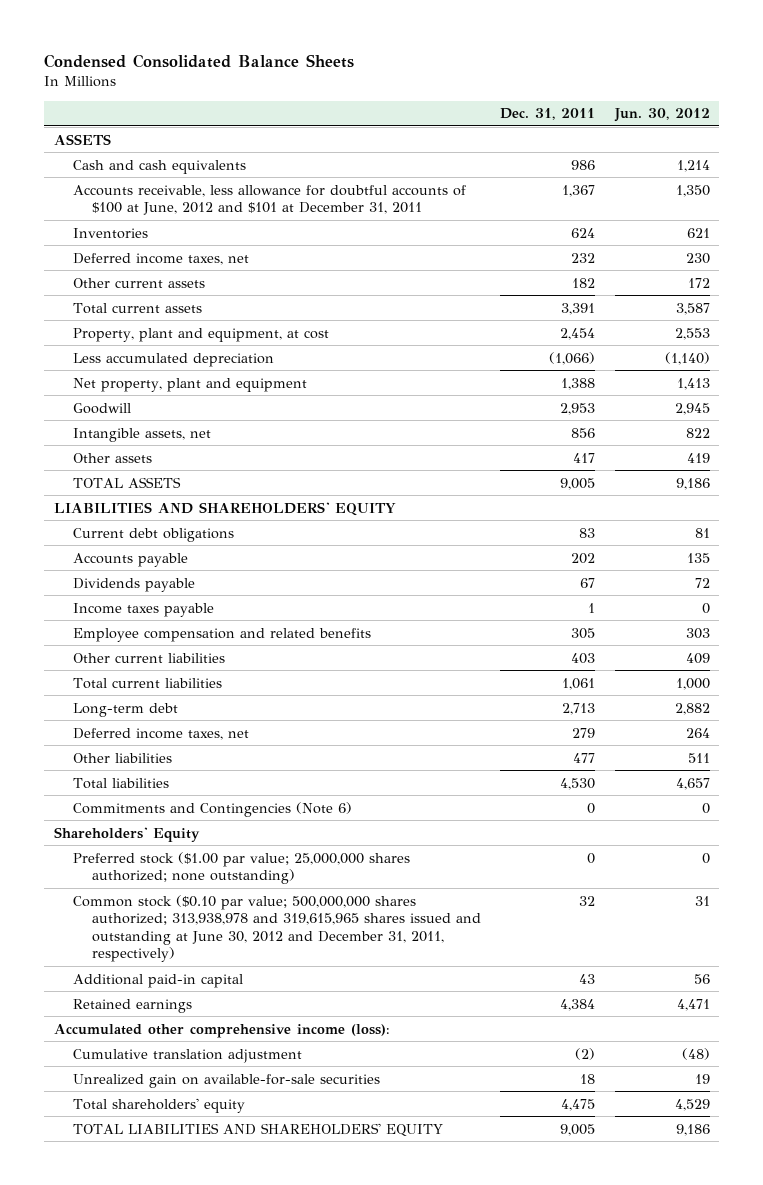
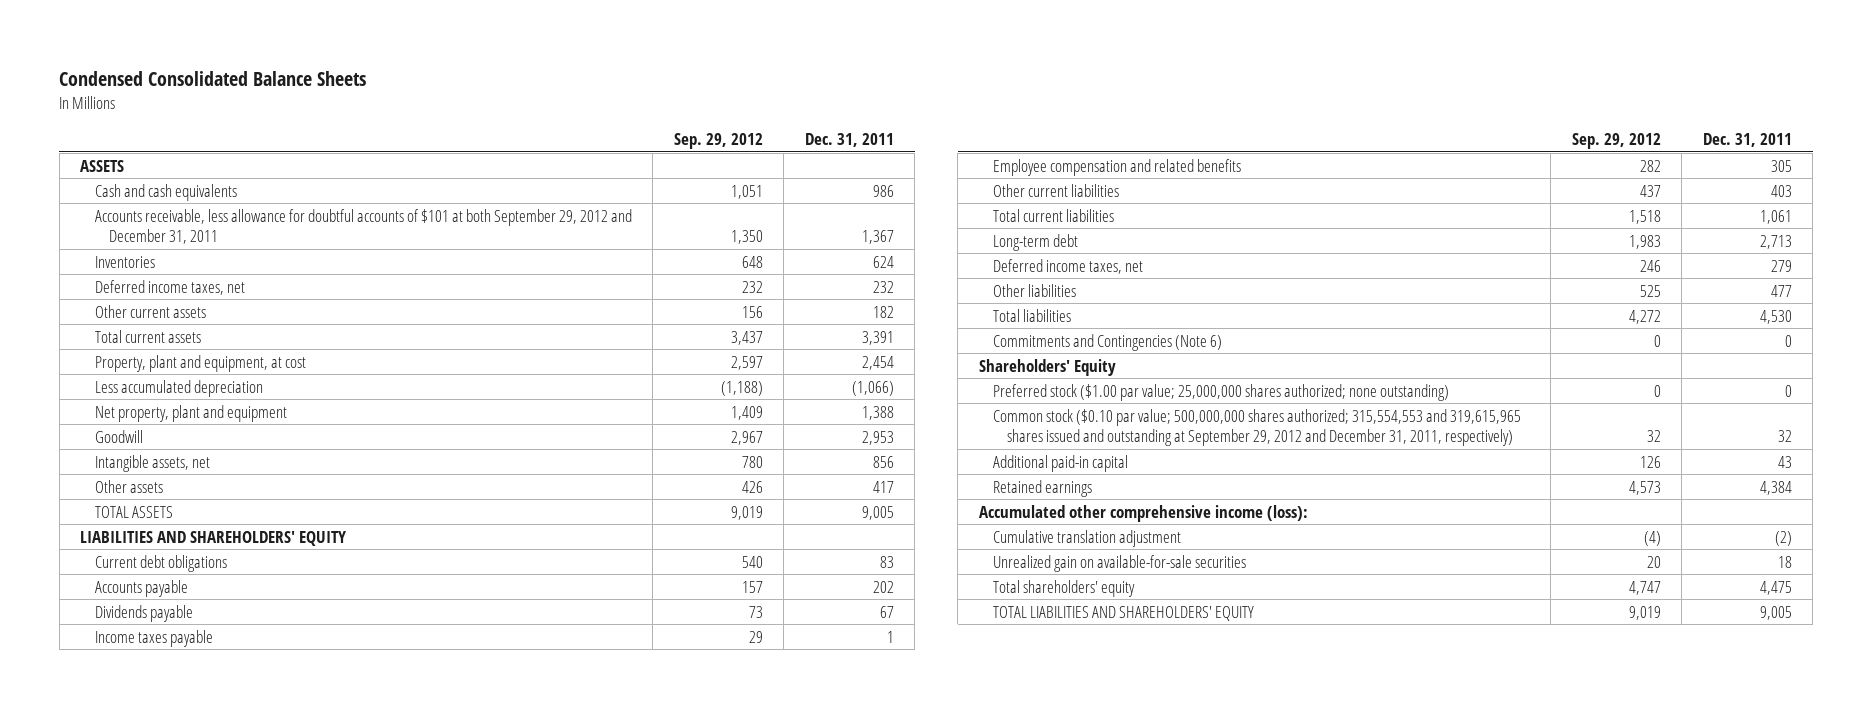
- | Dec. 31, 2011 | Jun. 30, 2012
+ | Sep. 29, 2012 | Dec. 31, 2011
- Accounts receivable, less allowance for doubtful accounts of $100 at June, 2012 and $101 at December 31, 2011 | 1,367 | 1,350
+ Accounts receivable, less allowance for doubtful accounts of $101 at both September 29, 2012 and December 31, 2011 | 1,350 | 1,367
- Common stock ($0.10 par value; 500,000,000 shares authorized; 313,938,978 and 319,615,965 shares issued and outstanding at June 30, 2012 and December 31, 2011, respectively) | 32 | 31
+ Common stock ($0.10 par value; 500,000,000 shares authorized; 315,554,553 and 319,615,965 shares issued and outstanding at September 29, 2012 and December 31, 2011, respectively) | 32 | 32

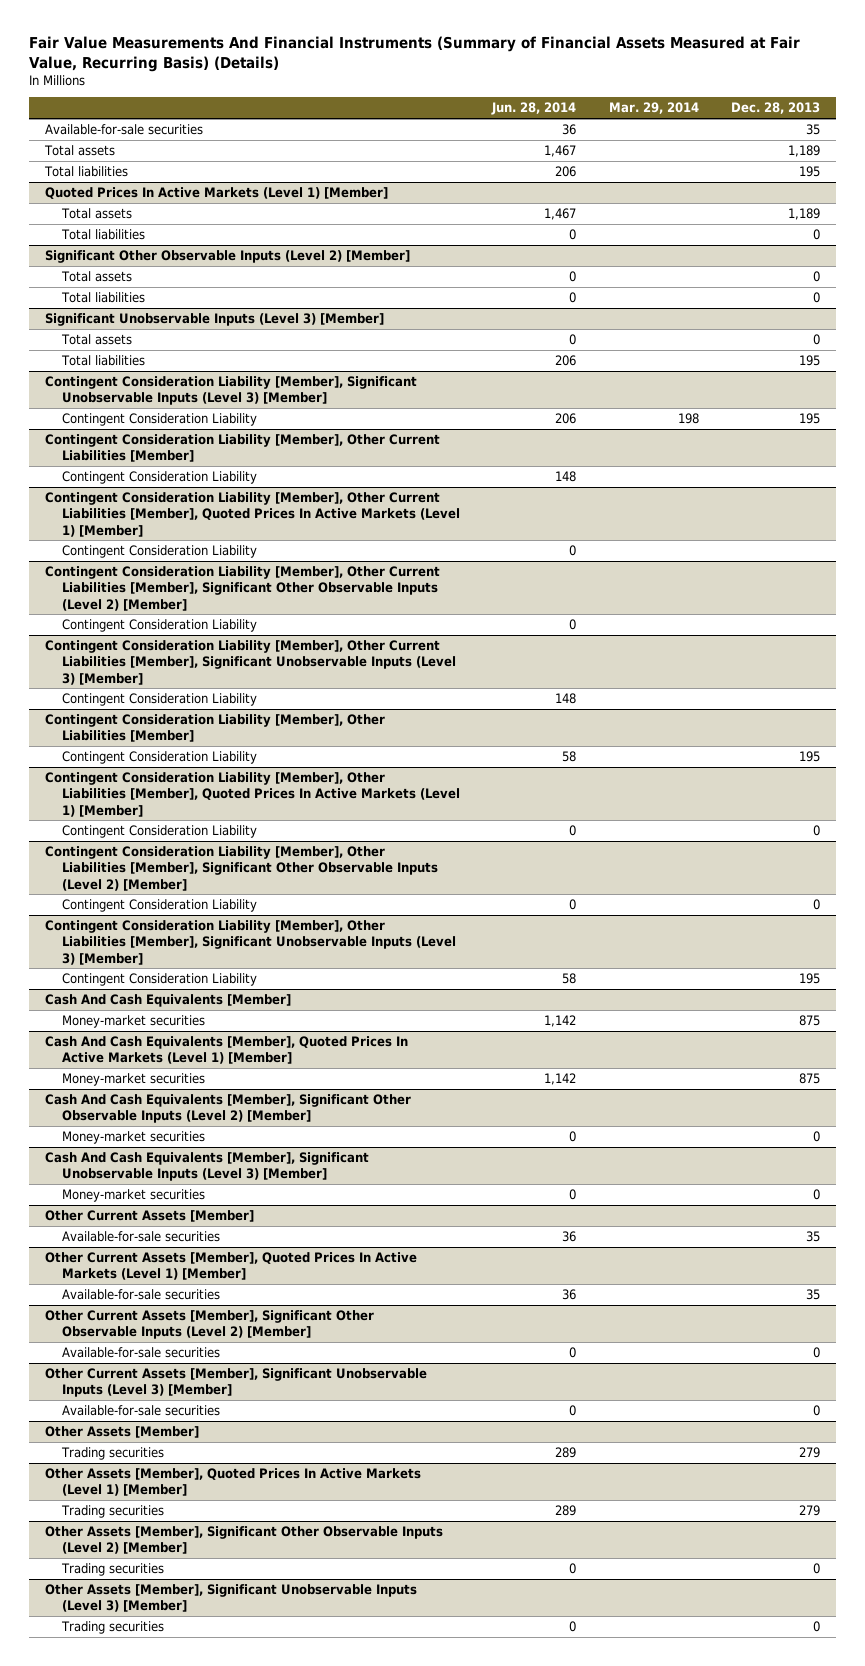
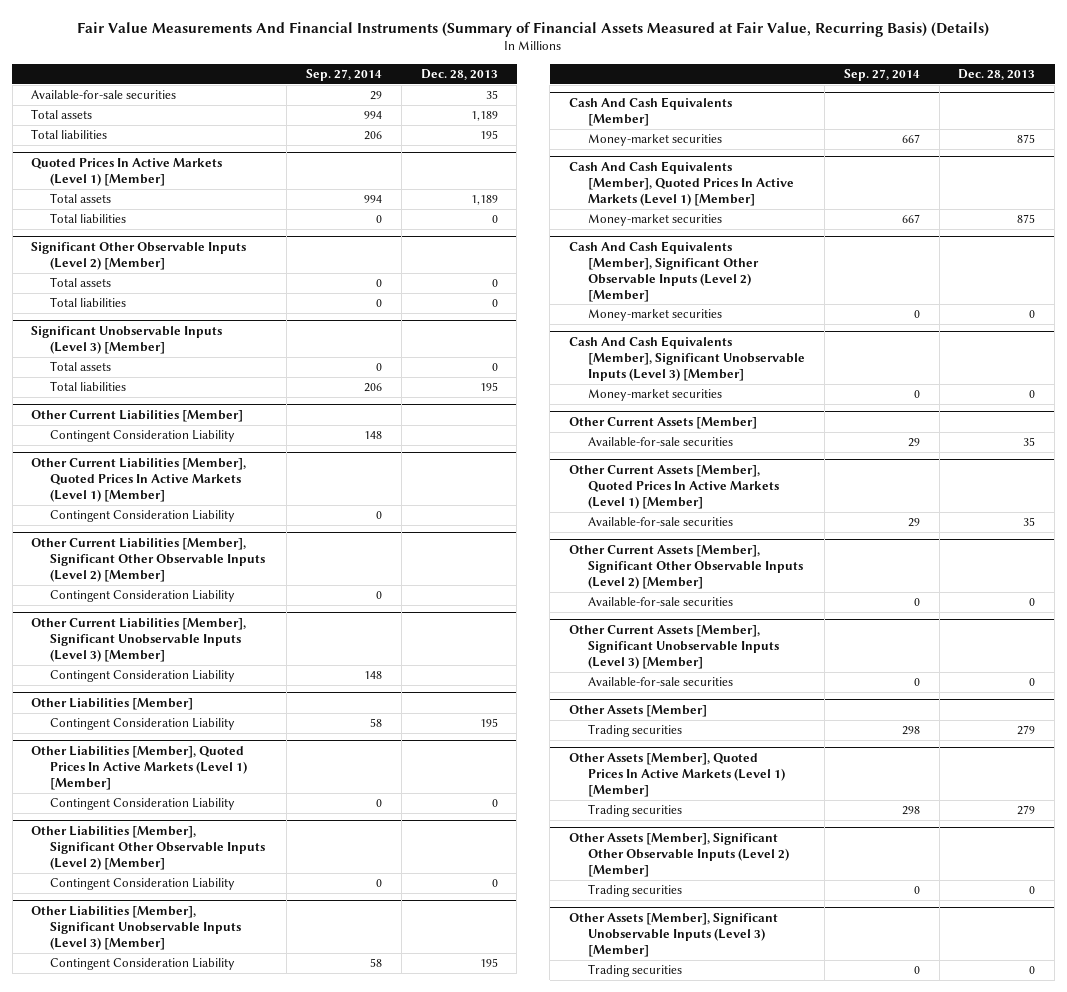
- | Jun. 28, 2014 | Mar. 29, 2014 | Dec. 28, 2013
+ | Sep. 27, 2014 | Dec. 28, 2013
- Contingent Consideration Liability [Member], Significant Unobservable Inputs (Level 3) [Member]
- Contingent Consideration Liability | 206 | 198 | 195
- Contingent Consideration Liability [Member], Other Current Liabilities [Member]
+ Other Current Liabilities [Member]
- Contingent Consideration Liability [Member], Other Current Liabilities [Member], Quoted Prices In Active Markets (Level 1) [Member]
+ Other Current Liabilities [Member], Quoted Prices In Active Markets (Level 1) [Member]
- Contingent Consideration Liability [Member], Other Current Liabilities [Member], Significant Other Observable Inputs (Level 2) [Member]
+ Other Current Liabilities [Member], Significant Other Observable Inputs (Level 2) [Member]
- Contingent Consideration Liability [Member], Other Current Liabilities [Member], Significant Unobservable Inputs (Level 3) [Member]
+ Other Current Liabilities [Member], Significant Unobservable Inputs (Level 3) [Member]
- Contingent Consideration Liability [Member], Other Liabilities [Member]
+ Other Liabilities [Member]
- Contingent Consideration Liability [Member], Other Liabilities [Member], Quoted Prices In Active Markets (Level 1) [Member]
+ Other Liabilities [Member], Quoted Prices In Active Markets (Level 1) [Member]
- Contingent Consideration Liability [Member], Other Liabilities [Member], Significant Other Observable Inputs (Level 2) [Member]
+ Other Liabilities [Member], Significant Other Observable Inputs (Level 2) [Member]
- Contingent Consideration Liability [Member], Other Liabilities [Member], Significant Unobservable Inputs (Level 3) [Member]
+ Other Liabilities [Member], Significant Unobservable Inputs (Level 3) [Member]

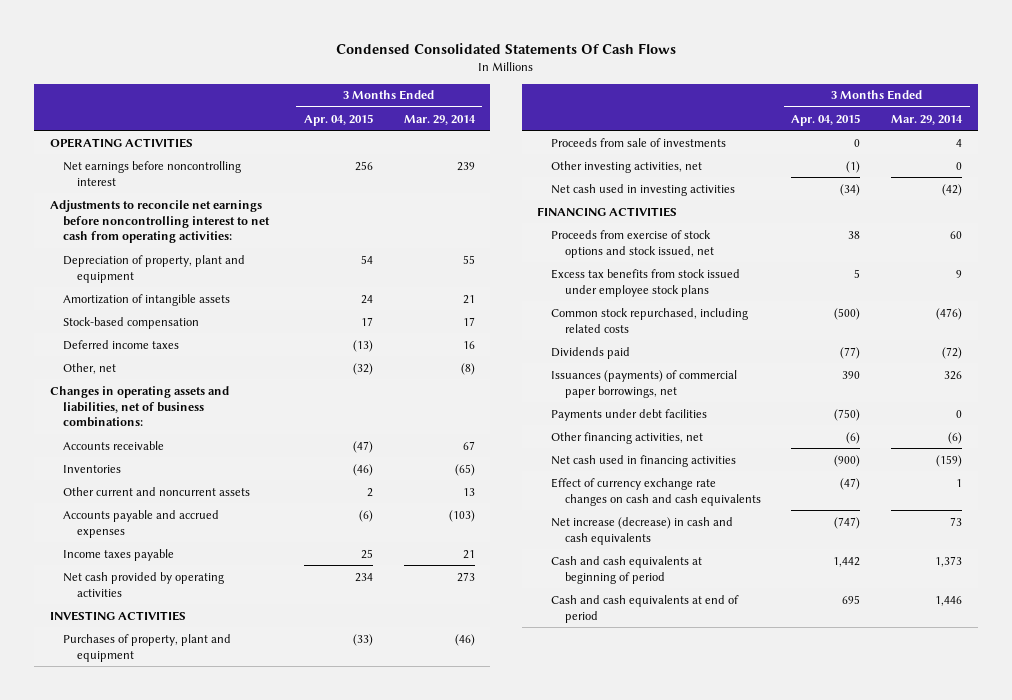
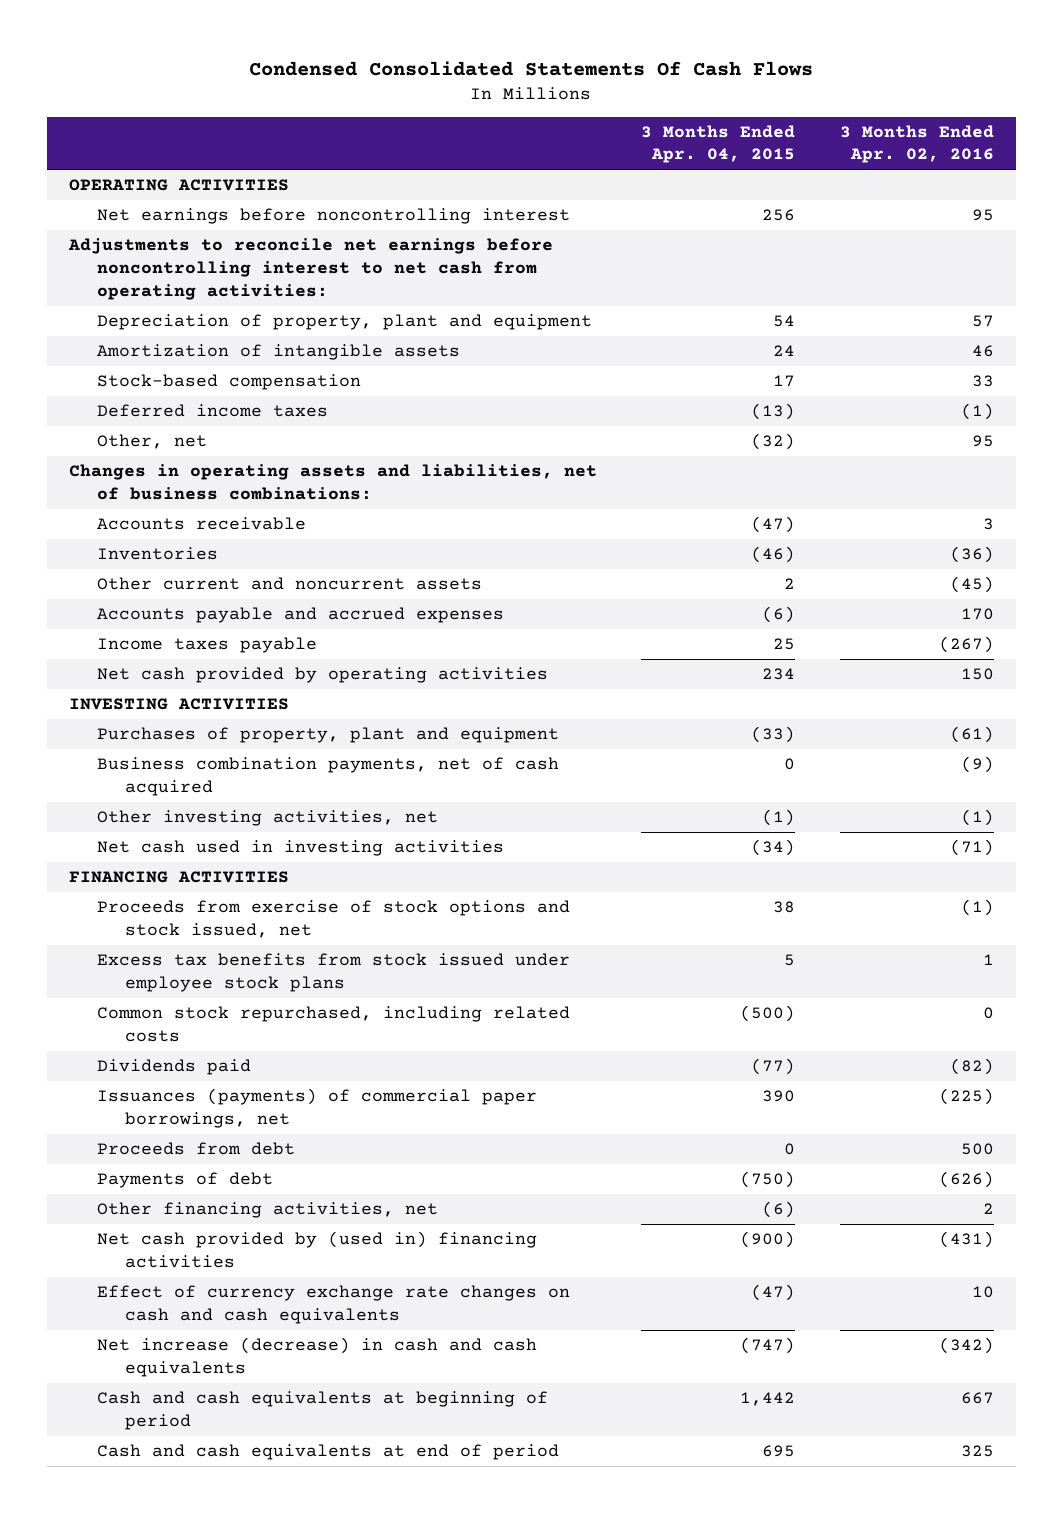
- | 3 Months Ended Apr. 04, 2015 | 3 Months Ended Mar. 29, 2014
+ | 3 Months Ended Apr. 04, 2015 | 3 Months Ended Apr. 02, 2016
- Proceeds from sale of investments | 0 | 4
+ Business combination payments, net of cash acquired | 0 | (9)
- Payments under debt facilities | (750) | 0
+ Proceeds from debt | 0 | 500
+ Payments of debt | (750) | (626)
- Net cash used in financing activities | (900) | (159)
+ Net cash provided by (used in) financing activities | (900) | (431)

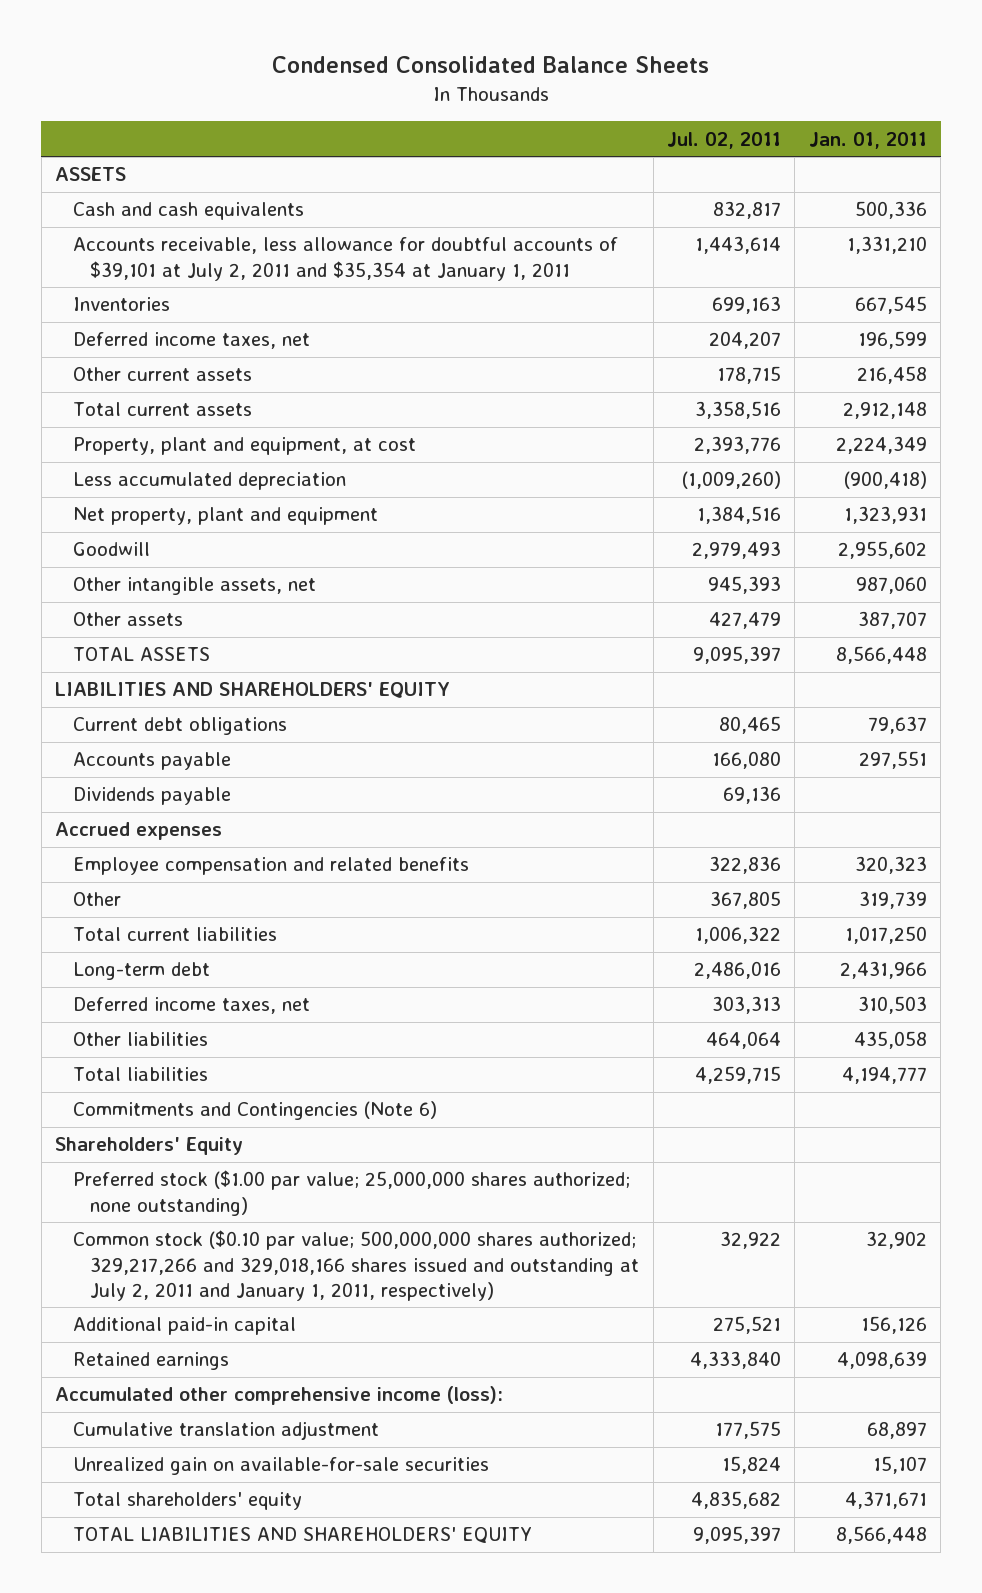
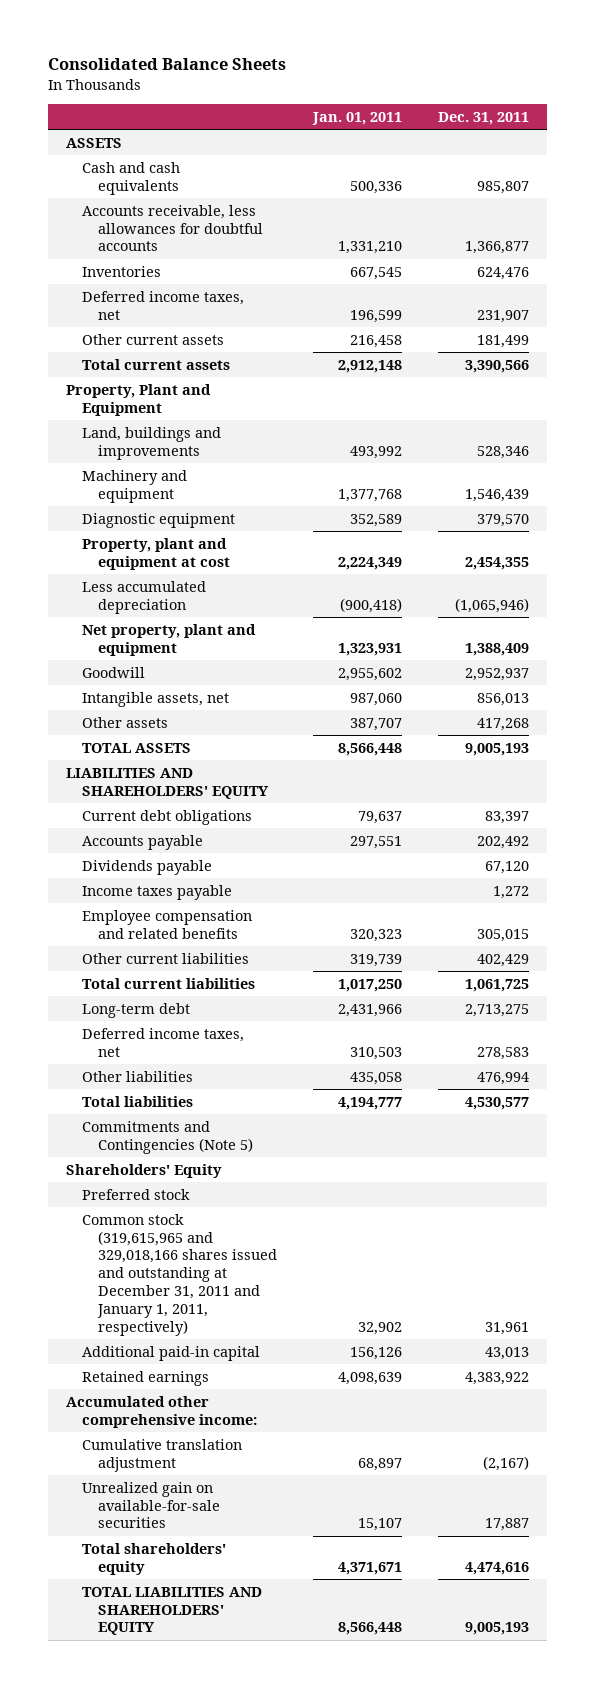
- Condensed Consolidated Balance Sheets
+ Consolidated Balance Sheets
- | Jul. 02, 2011 | Jan. 01, 2011
+ | Jan. 01, 2011 | Dec. 31, 2011
- Accounts receivable, less allowance for doubtful accounts of $39,101 at July 2, 2011 and $35,354 at January 1, 2011 | 1,443,614 | 1,331,210
+ Accounts receivable, less allowances for doubtful accounts | 1,331,210 | 1,366,877
- Property, plant and equipment, at cost | 2,393,776 | 2,224,349
+ Property, Plant and Equipment
+ Land, buildings and improvements | 493,992 | 528,346
+ Machinery and equipment | 1,377,768 | 1,546,439
+ Diagnostic equipment | 352,589 | 379,570
+ Property, plant and equipment at cost | 2,224,349 | 2,454,355
- Other intangible assets, net | 945,393 | 987,060
+ Intangible assets, net | 987,060 | 856,013
- Accrued expenses
+ Income taxes payable | | 1,272
- Other | 367,805 | 319,739
+ Other current liabilities | 319,739 | 402,429
- Commitments and Contingencies (Note 6)
+ Commitments and Contingencies (Note 5)
- Preferred stock ($1.00 par value; 25,000,000 shares authorized; none outstanding)
- Common stock ($0.10 par value; 500,000,000 shares authorized; 329,217,266 and 329,018,166 shares issued and outstanding at July 2, 2011 and January 1, 2011, respectively) | 32,922 | 32,902
+ Preferred stock
+ Common stock (319,615,965 and 329,018,166 shares issued and outstanding at December 31, 2011 and January 1, 2011, respectively) | 32,902 | 31,961
- Accumulated other comprehensive income (loss):
+ Accumulated other comprehensive income:

